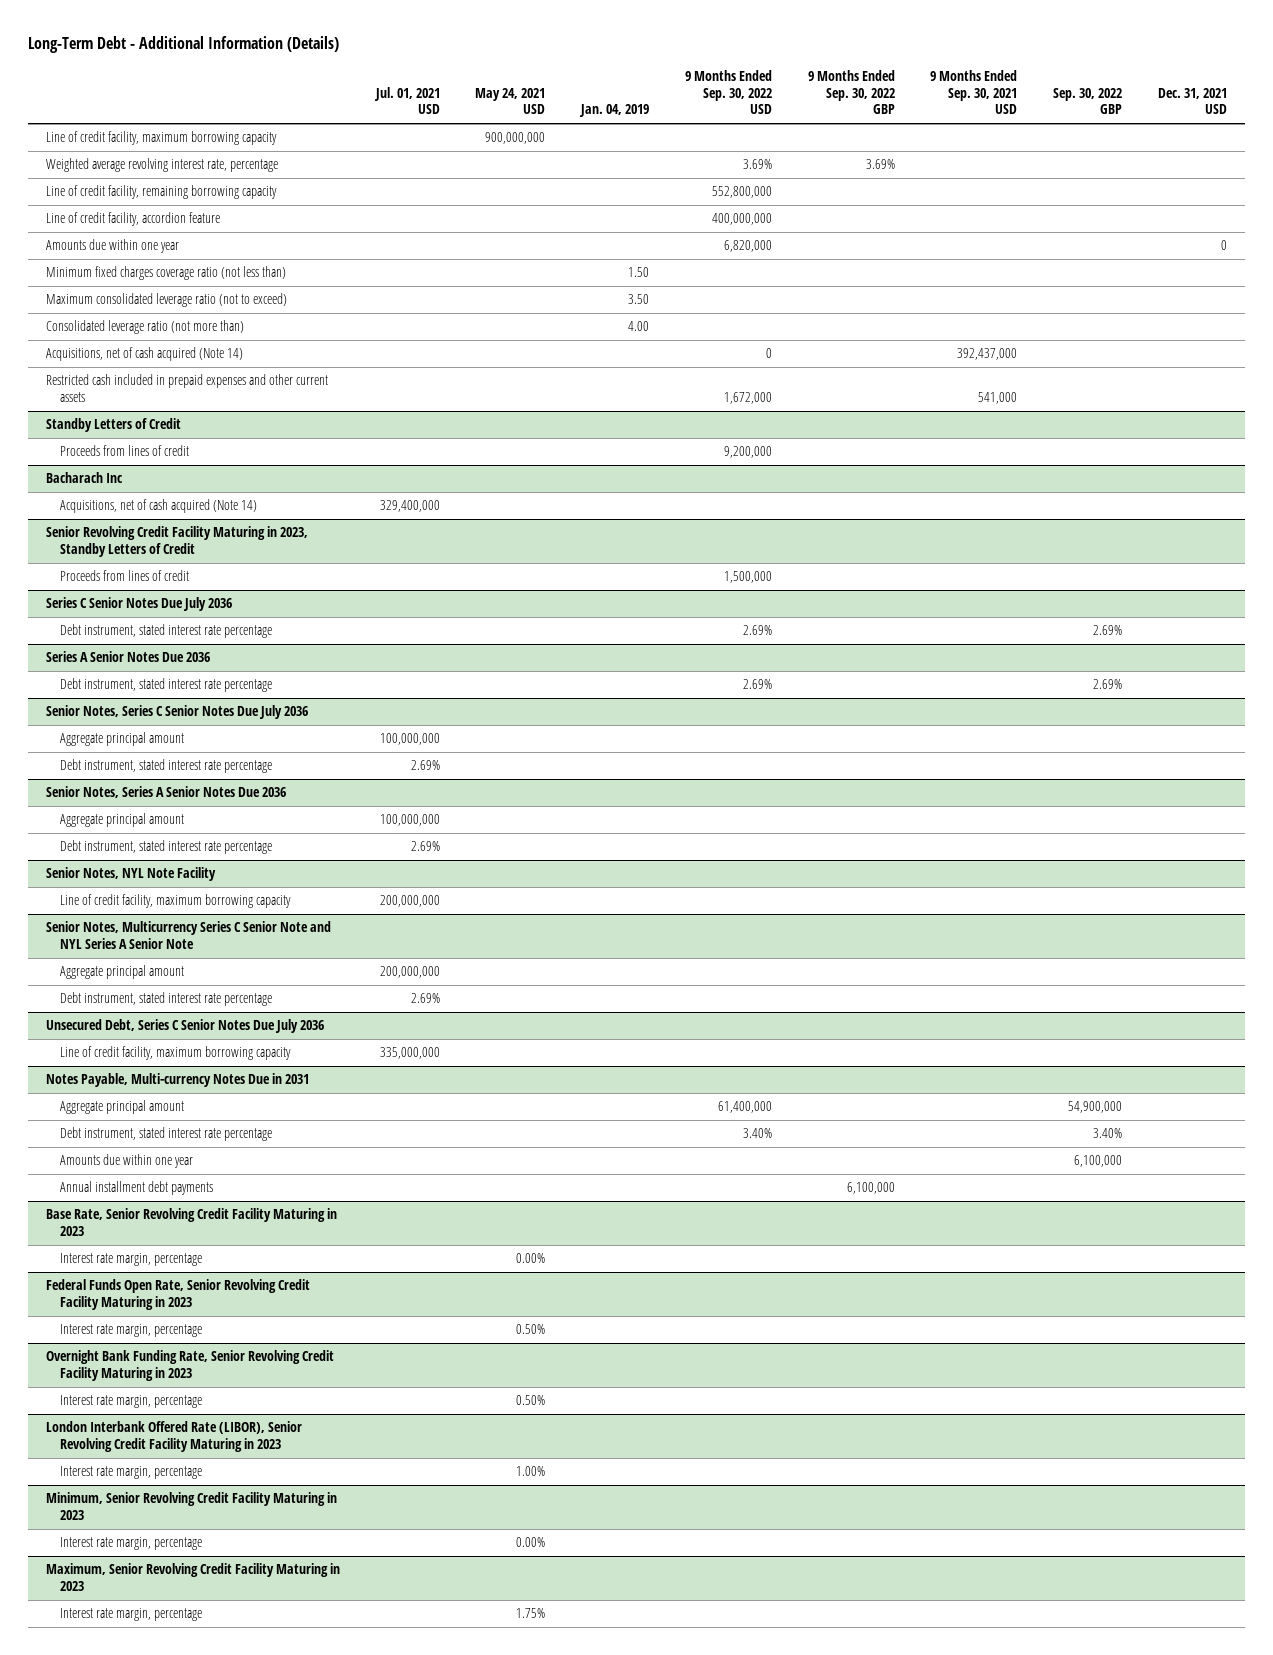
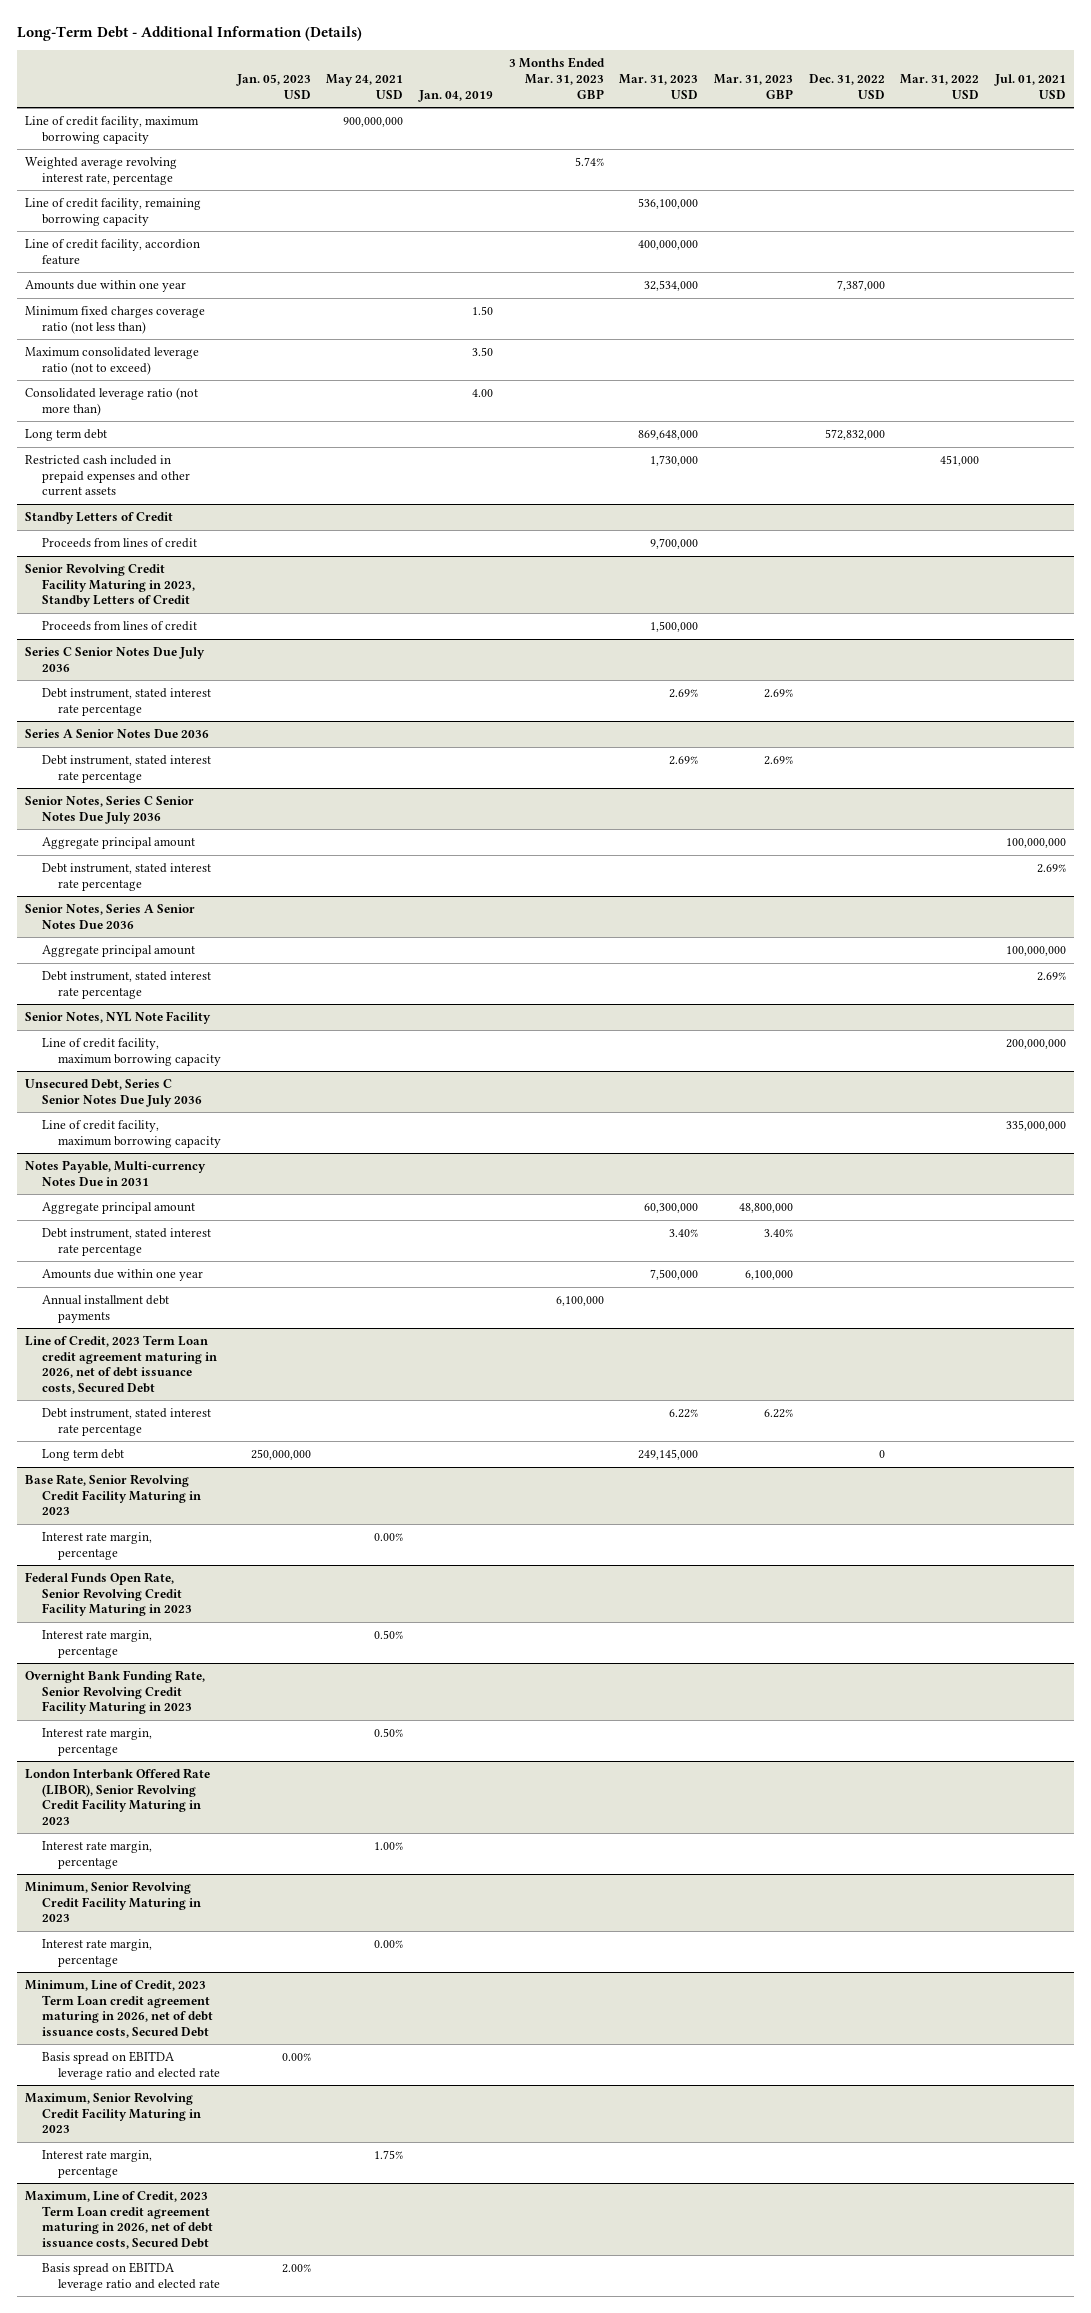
- | Jul. 01, 2021 USD | May 24, 2021 USD | Jan. 04, 2019 | 9 Months Ended Sep. 30, 2022 USD | 9 Months Ended Sep. 30, 2022 GBP | 9 Months Ended Sep. 30, 2021 USD | Sep. 30, 2022 GBP | Dec. 31, 2021 USD
+ | Jan. 05, 2023 USD | May 24, 2021 USD | Jan. 04, 2019 | 3 Months Ended Mar. 31, 2023 GBP | Mar. 31, 2023 USD | Mar. 31, 2023 GBP | Dec. 31, 2022 USD | Mar. 31, 2022 USD | Jul. 01, 2021 USD
- Acquisitions, net of cash acquired (Note 14) | | | | 0 | | 392,437,000 | |
+ Long term debt | | | | | 869,648,000 | | 572,832,000 | |
- Bacharach Inc
- Acquisitions, net of cash acquired (Note 14) | 329,400,000 | | | | | | |
- Senior Notes, Multicurrency Series C Senior Note and NYL Series A Senior Note
- Aggregate principal amount | 200,000,000 | | | | | | |
- Debt instrument, stated interest rate percentage | 2.69% | | | | | | |
+ Line of Credit, 2023 Term Loan credit agreement maturing in 2026, net of debt issuance costs, Secured Debt
+ Debt instrument, stated interest rate percentage | | | | | 6.22% | 6.22% | | |
+ Long term debt | 250,000,000 | | | | 249,145,000 | | 0 | |
+ Minimum, Line of Credit, 2023 Term Loan credit agreement maturing in 2026, net of debt issuance costs, Secured Debt
+ Basis spread on EBITDA leverage ratio and elected rate | 0.00% | | | | | | | |
+ Maximum, Line of Credit, 2023 Term Loan credit agreement maturing in 2026, net of debt issuance costs, Secured Debt
+ Basis spread on EBITDA leverage ratio and elected rate | 2.00% | | | | | | | |

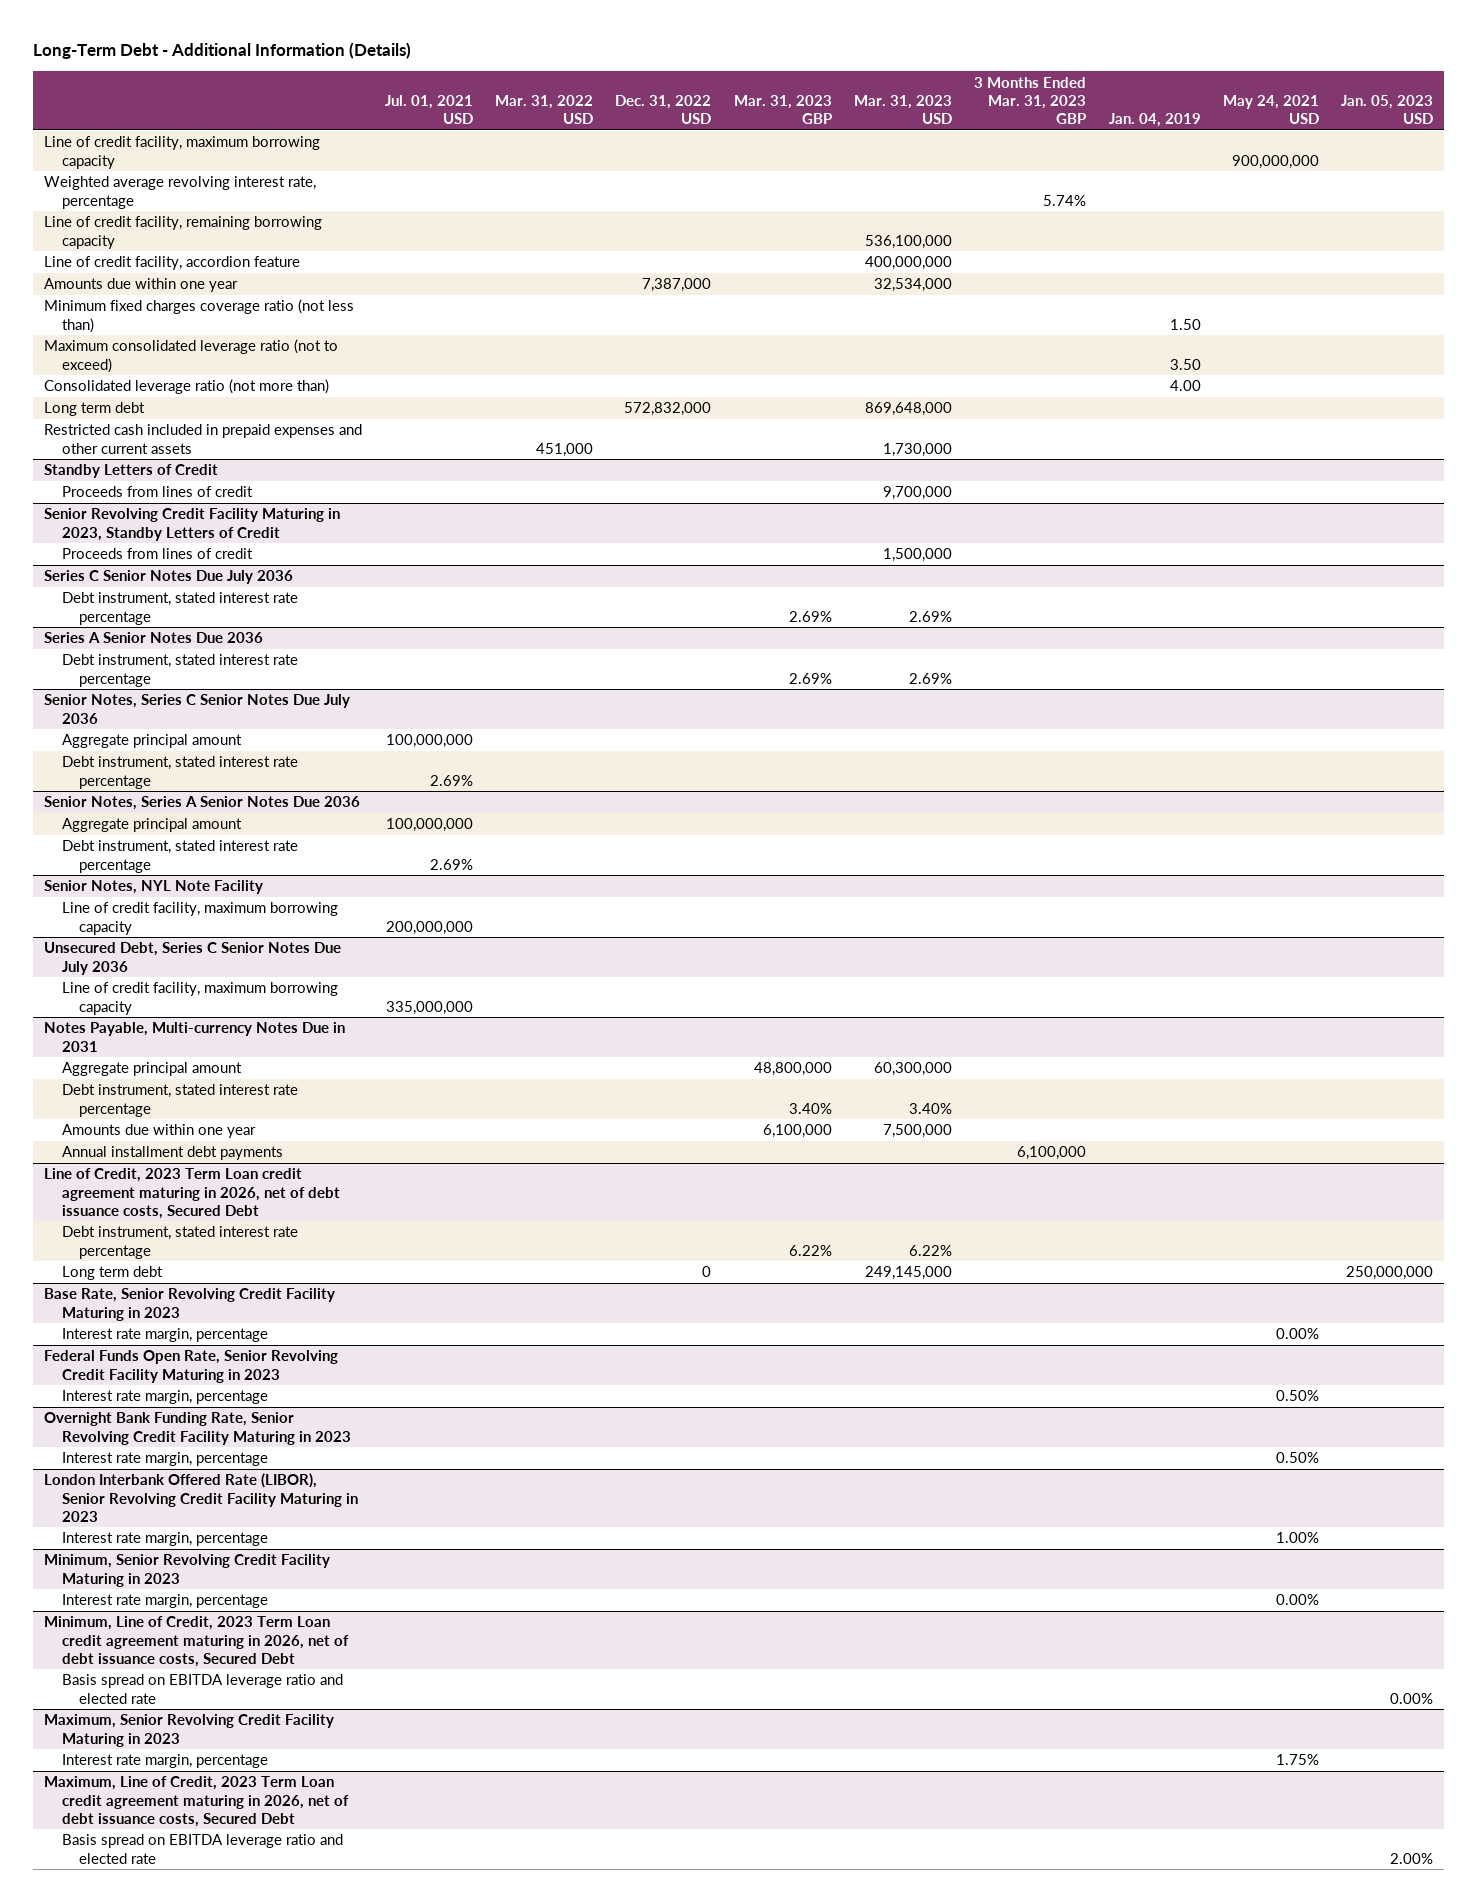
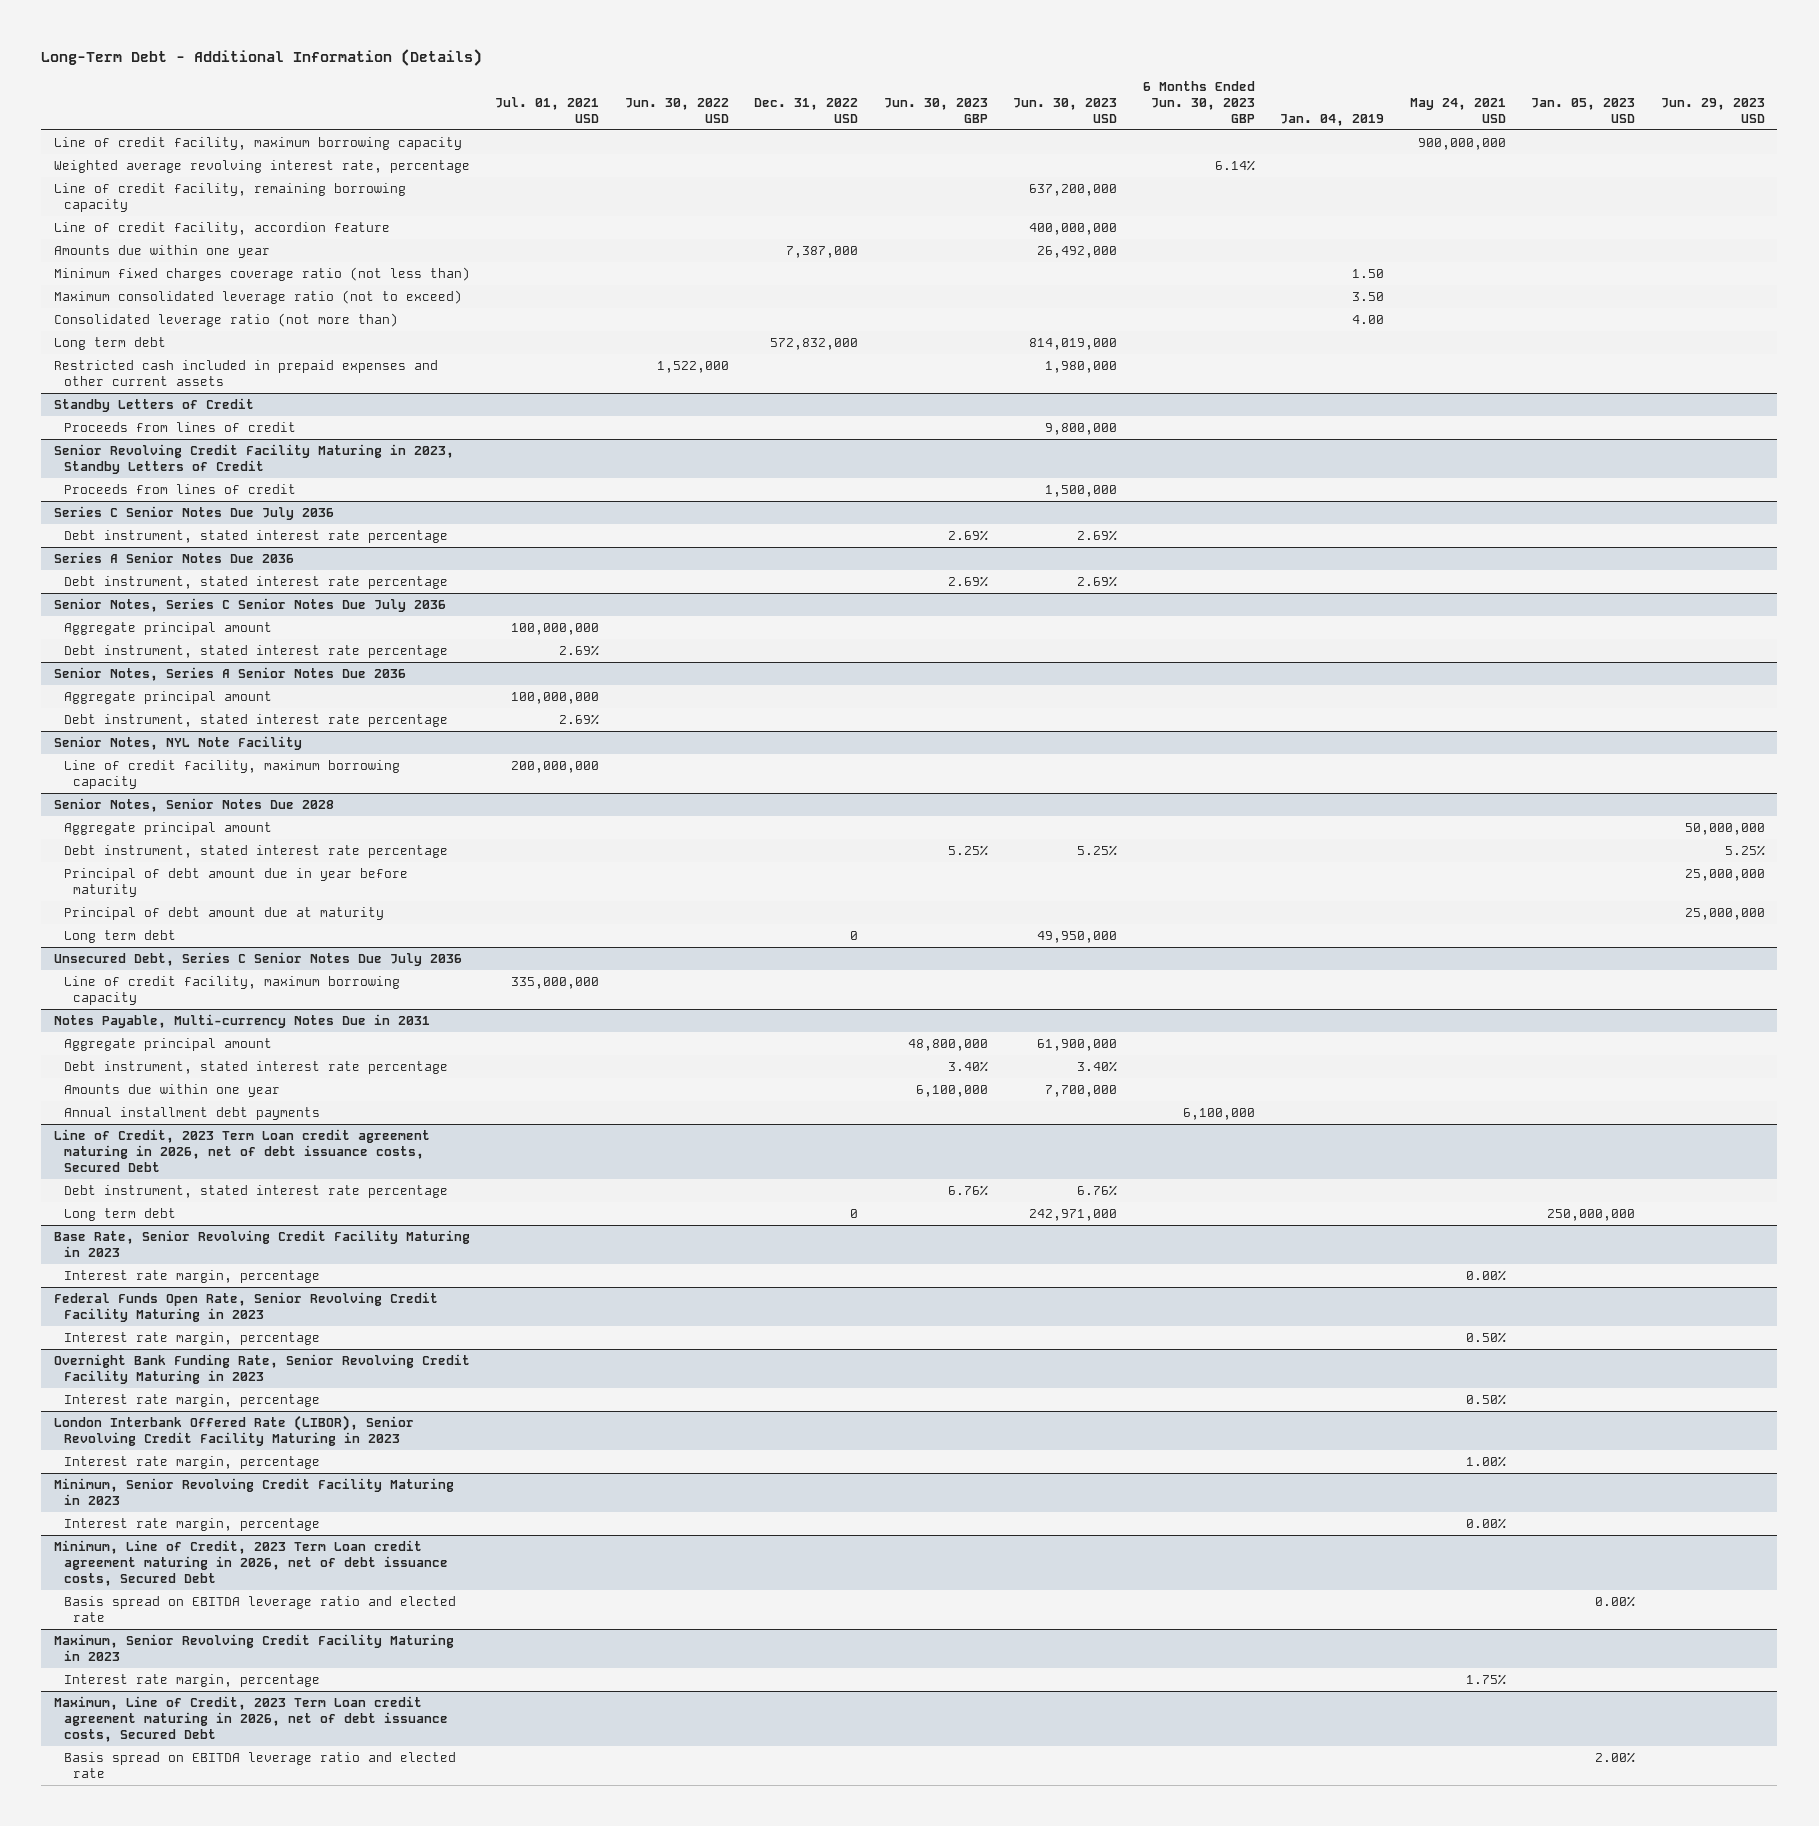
- | Jul. 01, 2021 USD | Mar. 31, 2022 USD | Dec. 31, 2022 USD | Mar. 31, 2023 GBP | Mar. 31, 2023 USD | 3 Months Ended Mar. 31, 2023 GBP | Jan. 04, 2019 | May 24, 2021 USD | Jan. 05, 2023 USD
+ | Jul. 01, 2021 USD | Jun. 30, 2022 USD | Dec. 31, 2022 USD | Jun. 30, 2023 GBP | Jun. 30, 2023 USD | 6 Months Ended Jun. 30, 2023 GBP | Jan. 04, 2019 | May 24, 2021 USD | Jan. 05, 2023 USD | Jun. 29, 2023 USD
+ Senior Notes, Senior Notes Due 2028
+ Aggregate principal amount | | | | | | | | | | 50,000,000
+ Debt instrument, stated interest rate percentage | | | | 5.25% | 5.25% | | | | | 5.25%
+ Principal of debt amount due in year before maturity | | | | | | | | | | 25,000,000
+ Principal of debt amount due at maturity | | | | | | | | | | 25,000,000
+ Long term debt | | | 0 | | 49,950,000 | | | | |

